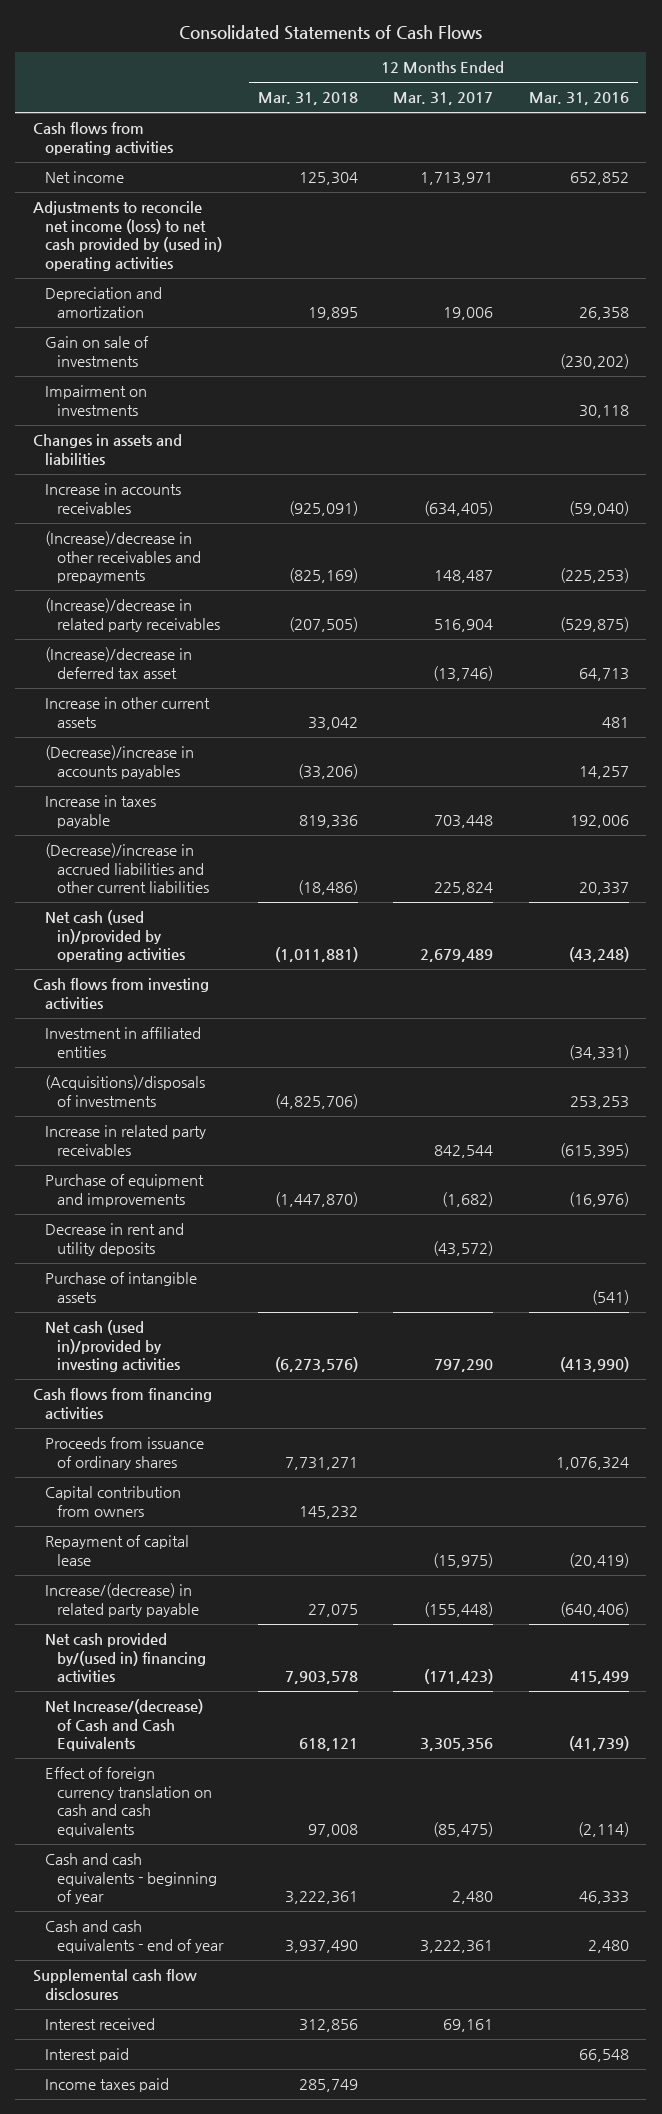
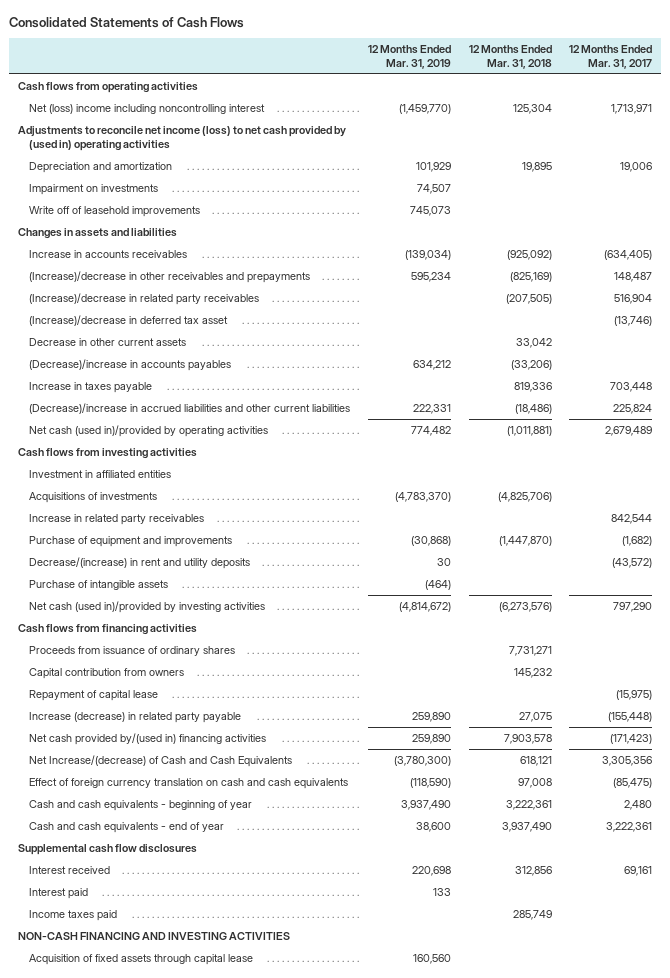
- | 12 Months Ended Mar. 31, 2018 | 12 Months Ended Mar. 31, 2017 | 12 Months Ended Mar. 31, 2016
+ | 12 Months Ended Mar. 31, 2019 | 12 Months Ended Mar. 31, 2018 | 12 Months Ended Mar. 31, 2017
- Net income | 125,304 | 1,713,971 | 652,852
+ Net (loss) income including noncontrolling interest | (1,459,770) | 125,304 | 1,713,971
- Gain on sale of investments | | | (230,202)
+ Write off of leasehold improvements | 745,073 | |
- Increase in accounts receivables | (925,091) | (634,405) | (59,040)
+ Increase in accounts receivables | (139,034) | (925,092) | (634,405)
- Increase in other current assets | 33,042 | | 481
+ Decrease in other current assets | | 33,042 |
- (Acquisitions)/disposals of investments | (4,825,706) | | 253,253
+ Acquisitions of investments | (4,783,370) | (4,825,706) |
- Decrease in rent and utility deposits | | (43,572) |
+ Decrease/(increase) in rent and utility deposits | 30 | | (43,572)
- Increase/(decrease) in related party payable | 27,075 | (155,448) | (640,406)
+ Increase (decrease) in related party payable | 259,890 | 27,075 | (155,448)
+ NON-CASH FINANCING AND INVESTING ACTIVITIES
+ Acquisition of fixed assets through capital lease | 160,560 | |

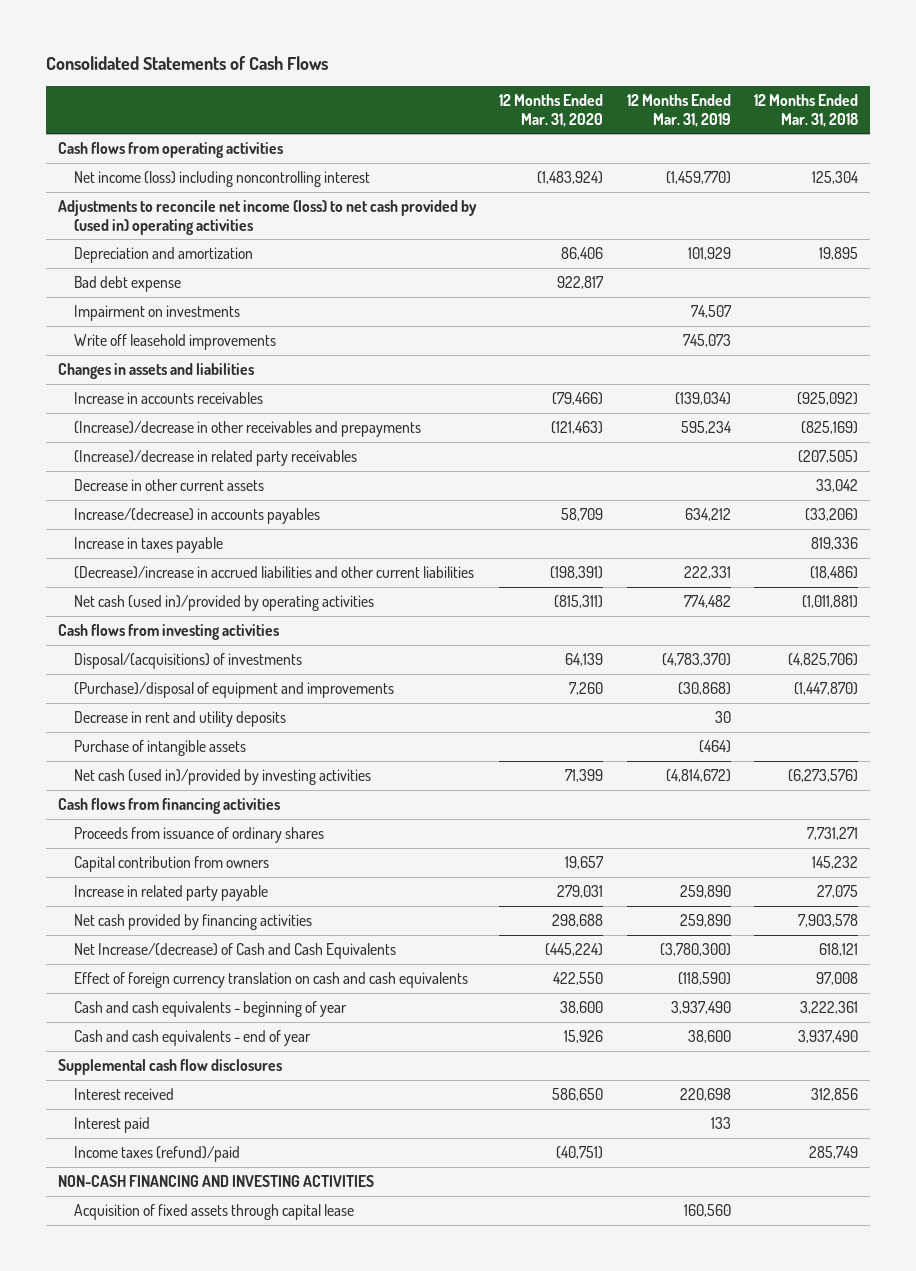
- | 12 Months Ended Mar. 31, 2019 | 12 Months Ended Mar. 31, 2018 | 12 Months Ended Mar. 31, 2017
+ | 12 Months Ended Mar. 31, 2020 | 12 Months Ended Mar. 31, 2019 | 12 Months Ended Mar. 31, 2018
- Net (loss) income including noncontrolling interest | (1,459,770) | 125,304 | 1,713,971
+ Net income (loss) including noncontrolling interest | (1,483,924) | (1,459,770) | 125,304
+ Bad debt expense | 922,817 | |
- Write off of leasehold improvements | 745,073 | |
+ Write off leasehold improvements | | 745,073 |
- (Increase)/decrease in deferred tax asset | | | (13,746)
- (Decrease)/increase in accounts payables | 634,212 | (33,206) |
+ Increase/(decrease) in accounts payables | 58,709 | 634,212 | (33,206)
- Investment in affiliated entities
- Acquisitions of investments | (4,783,370) | (4,825,706) |
- Increase in related party receivables | | | 842,544
- Purchase of equipment and improvements | (30,868) | (1,447,870) | (1,682)
- Decrease/(increase) in rent and utility deposits | 30 | | (43,572)
+ Disposal/(acquisitions) of investments | 64,139 | (4,783,370) | (4,825,706)
+ (Purchase)/disposal of equipment and improvements | 7,260 | (30,868) | (1,447,870)
+ Decrease in rent and utility deposits | | 30 |
- Repayment of capital lease | | | (15,975)
- Increase (decrease) in related party payable | 259,890 | 27,075 | (155,448)
- Net cash provided by/(used in) financing activities | 259,890 | 7,903,578 | (171,423)
+ Increase in related party payable | 279,031 | 259,890 | 27,075
+ Net cash provided by financing activities | 298,688 | 259,890 | 7,903,578
- Income taxes paid | | 285,749 |
+ Income taxes (refund)/paid | (40,751) | | 285,749

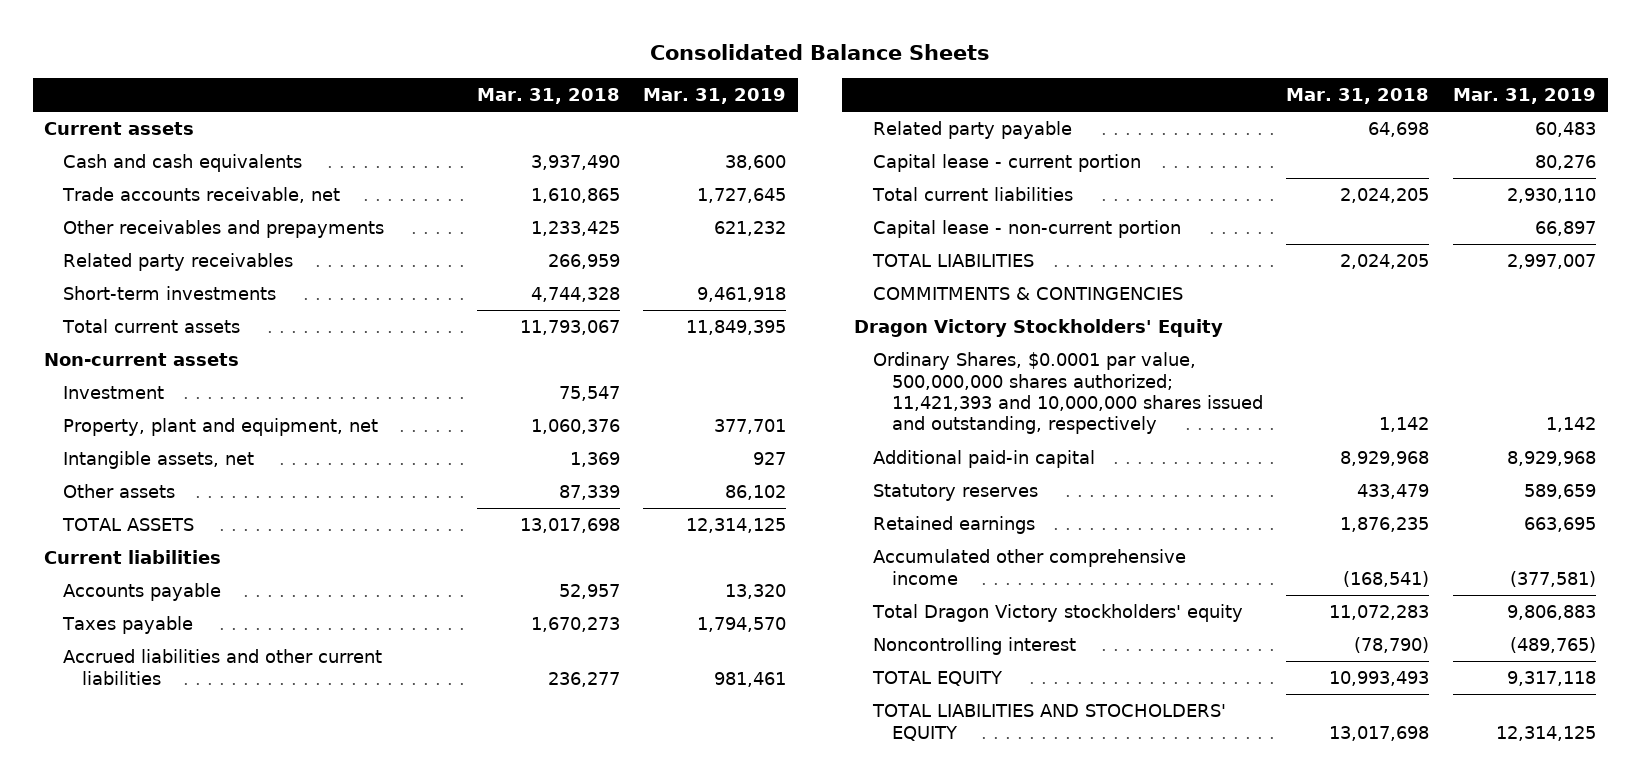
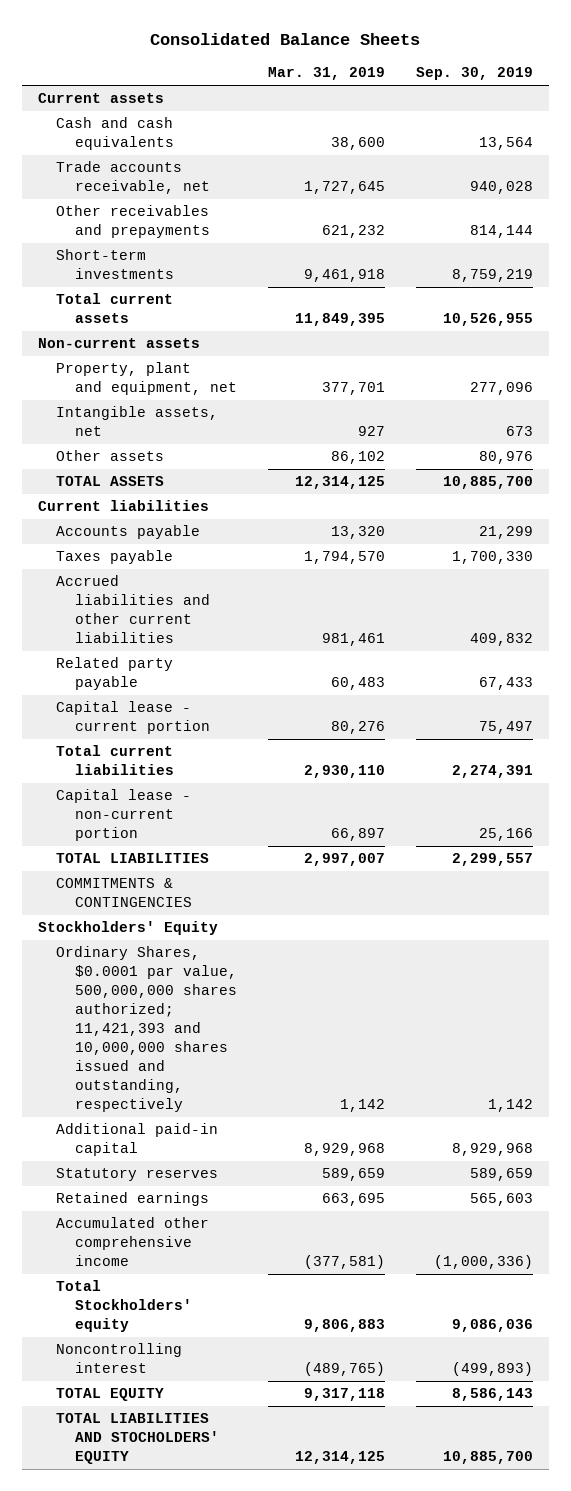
- | Mar. 31, 2018 | Mar. 31, 2019
+ | Mar. 31, 2019 | Sep. 30, 2019
- Related party receivables | 266,959 |
- Investment | 75,547 |
- Dragon Victory Stockholders' Equity
+ Stockholders' Equity
- Total Dragon Victory stockholders' equity | 11,072,283 | 9,806,883
+ Total Stockholders' equity | 9,806,883 | 9,086,036

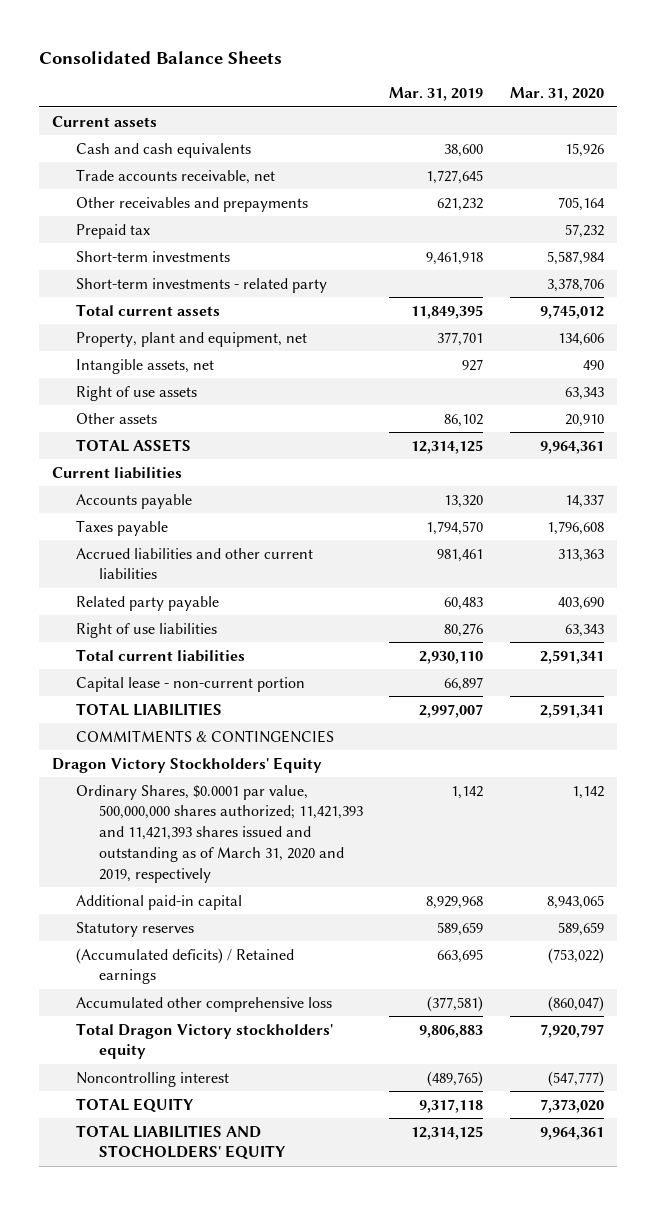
- | Mar. 31, 2019 | Sep. 30, 2019
+ | Mar. 31, 2019 | Mar. 31, 2020
+ Prepaid tax | | 57,232
+ Short-term investments - related party | | 3,378,706
- Non-current assets
+ Right of use assets | | 63,343
- Capital lease - current portion | 80,276 | 75,497
+ Right of use liabilities | 80,276 | 63,343
- Stockholders' Equity
- Ordinary Shares, $0.0001 par value, 500,000,000 shares authorized; 11,421,393 and 10,000,000 shares issued and outstanding, respectively | 1,142 | 1,142
+ Dragon Victory Stockholders' Equity
+ Ordinary Shares, $0.0001 par value, 500,000,000 shares authorized; 11,421,393 and 11,421,393 shares issued and outstanding as of March 31, 2020 and 2019, respectively | 1,142 | 1,142
- Retained earnings | 663,695 | 565,603
- Accumulated other comprehensive income | (377,581) | (1,000,336)
- Total Stockholders' equity | 9,806,883 | 9,086,036
+ (Accumulated deficits) / Retained earnings | 663,695 | (753,022)
+ Accumulated other comprehensive loss | (377,581) | (860,047)
+ Total Dragon Victory stockholders' equity | 9,806,883 | 7,920,797

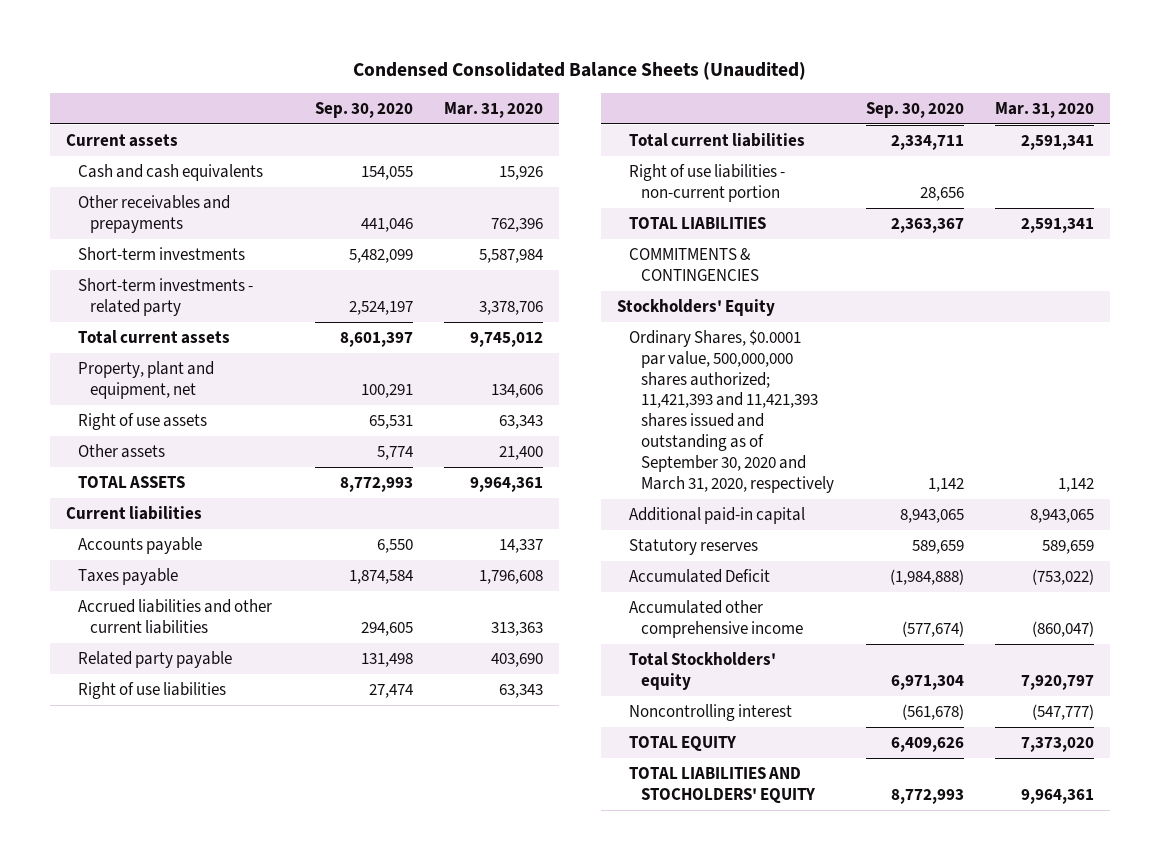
- Consolidated Balance Sheets
+ Condensed Consolidated Balance Sheets (Unaudited)
- | Mar. 31, 2019 | Mar. 31, 2020
+ | Sep. 30, 2020 | Mar. 31, 2020
- Trade accounts receivable, net | 1,727,645 |
- Other receivables and prepayments | 621,232 | 705,164
- Prepaid tax | | 57,232
+ Other receivables and prepayments | 441,046 | 762,396
- Intangible assets, net | 927 | 490
- Other assets | 86,102 | 20,910
+ Other assets | 5,774 | 21,400
- Capital lease - non-current portion | 66,897 |
+ Right of use liabilities - non-current portion | 28,656 |
- Dragon Victory Stockholders' Equity
- Ordinary Shares, $0.0001 par value, 500,000,000 shares authorized; 11,421,393 and 11,421,393 shares issued and outstanding as of March 31, 2020 and 2019, respectively | 1,142 | 1,142
+ Stockholders' Equity
+ Ordinary Shares, $0.0001 par value, 500,000,000 shares authorized; 11,421,393 and 11,421,393 shares issued and outstanding as of September 30, 2020 and March 31, 2020, respectively | 1,142 | 1,142
- (Accumulated deficits) / Retained earnings | 663,695 | (753,022)
- Accumulated other comprehensive loss | (377,581) | (860,047)
- Total Dragon Victory stockholders' equity | 9,806,883 | 7,920,797
+ Accumulated Deficit | (1,984,888) | (753,022)
+ Accumulated other comprehensive income | (577,674) | (860,047)
+ Total Stockholders' equity | 6,971,304 | 7,920,797

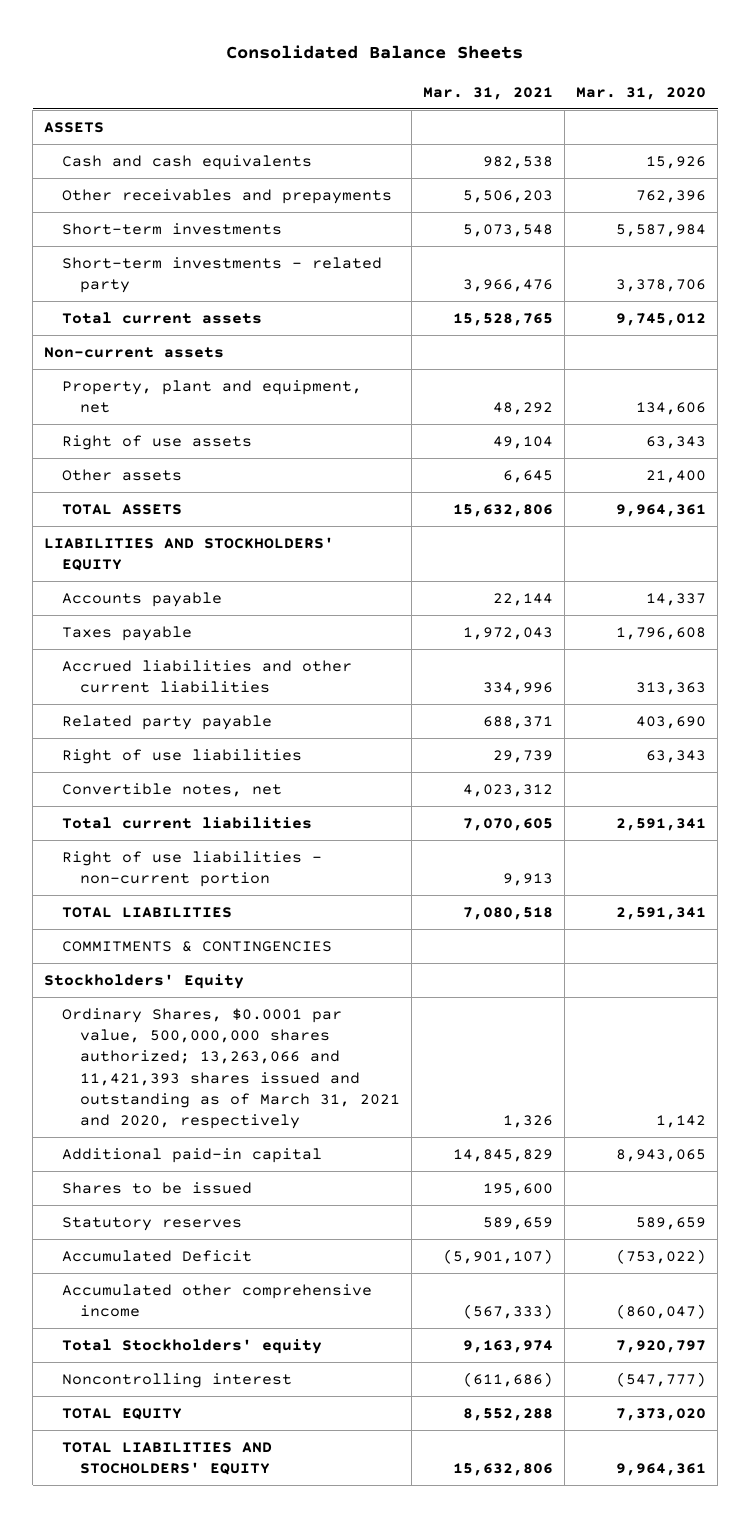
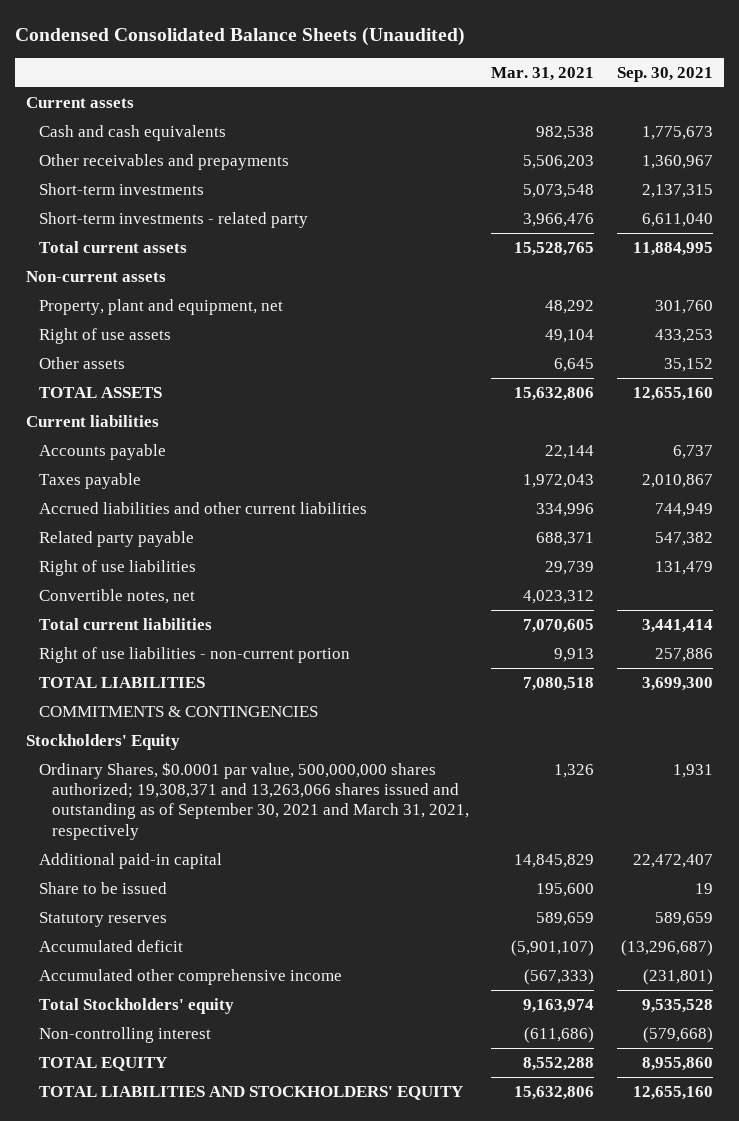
- Consolidated Balance Sheets
+ Condensed Consolidated Balance Sheets (Unaudited)
- | Mar. 31, 2021 | Mar. 31, 2020
+ | Mar. 31, 2021 | Sep. 30, 2021
- ASSETS
+ Current assets
- LIABILITIES AND STOCKHOLDERS' EQUITY
+ Current liabilities
- Ordinary Shares, $0.0001 par value, 500,000,000 shares authorized; 13,263,066 and 11,421,393 shares issued and outstanding as of March 31, 2021 and 2020, respectively | 1,326 | 1,142
+ Ordinary Shares, $0.0001 par value, 500,000,000 shares authorized; 19,308,371 and 13,263,066 shares issued and outstanding as of September 30, 2021 and March 31, 2021, respectively | 1,326 | 1,931
- Shares to be issued | 195,600 |
+ Share to be issued | 195,600 | 19
- Accumulated Deficit | (5,901,107) | (753,022)
+ Accumulated deficit | (5,901,107) | (13,296,687)
- Noncontrolling interest | (611,686) | (547,777)
+ Non-controlling interest | (611,686) | (579,668)
- TOTAL LIABILITIES AND STOCHOLDERS' EQUITY | 15,632,806 | 9,964,361
+ TOTAL LIABILITIES AND STOCKHOLDERS' EQUITY | 15,632,806 | 12,655,160

